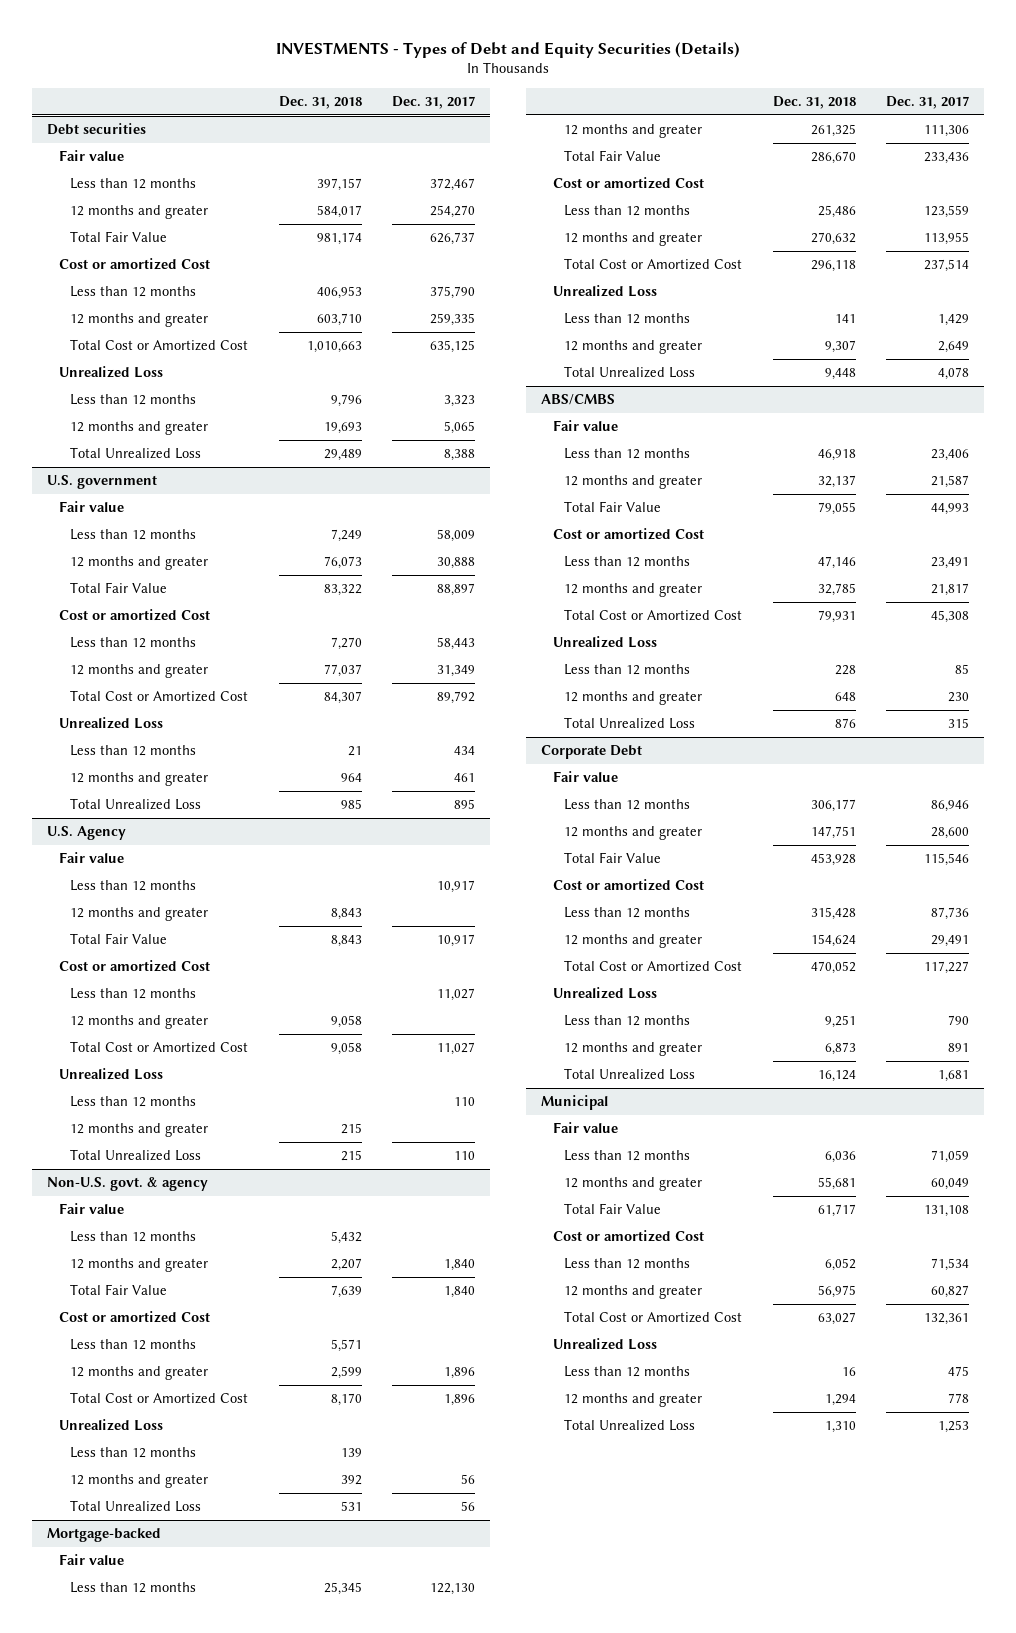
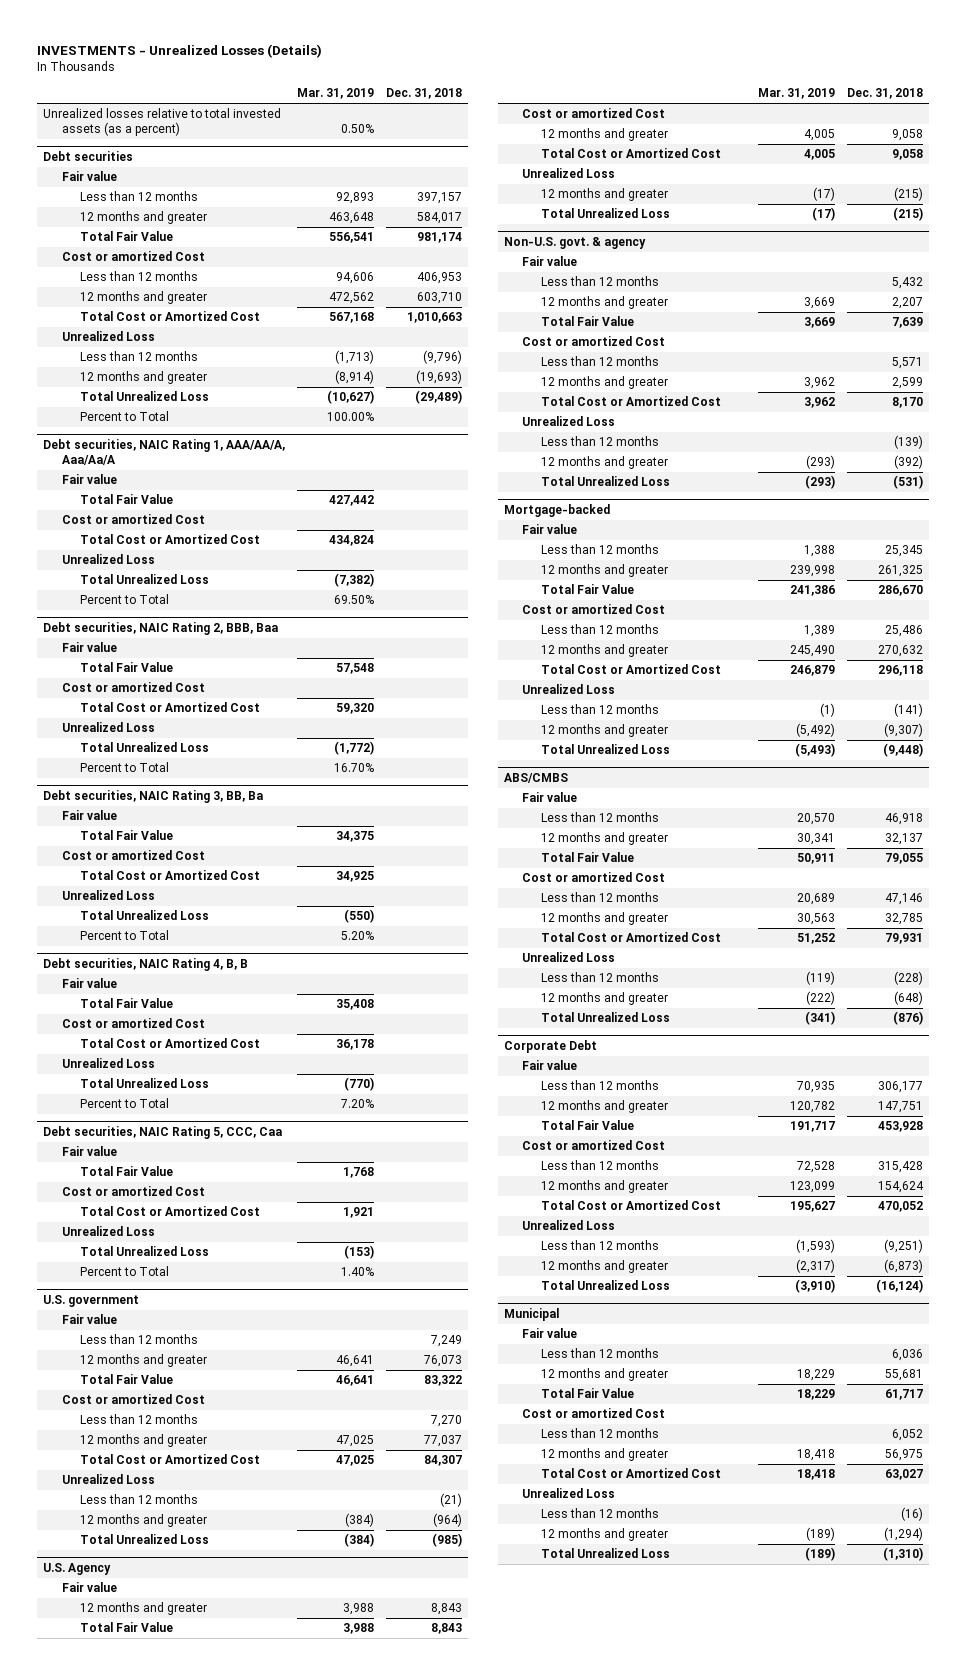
- INVESTMENTS - Types of Debt and Equity Securities (Details)
+ INVESTMENTS - Unrealized Losses (Details)
- | Dec. 31, 2018 | Dec. 31, 2017
+ | Mar. 31, 2019 | Dec. 31, 2018
+ Unrealized losses relative to total invested assets (as a percent) | 0.50% |
@ Debt securities
- Less than 12 months | 9,796 | 3,323
- 12 months and greater | 19,693 | 5,065
- Total Unrealized Loss | 29,489 | 8,388
+ Less than 12 months | (1,713) | (9,796)
+ 12 months and greater | (8,914) | (19,693)
+ Total Unrealized Loss | (10,627) | (29,489)
+ Percent to Total | 100.00% |
+ Debt securities, NAIC Rating 1, AAA/AA/A, Aaa/Aa/A
+ Fair value
+ Total Fair Value | 427,442 |
+ Cost or amortized Cost
+ Total Cost or Amortized Cost | 434,824 |
+ Unrealized Loss
+ Total Unrealized Loss | (7,382) |
+ Percent to Total | 69.50% |
+ Debt securities, NAIC Rating 2, BBB, Baa
+ Fair value
+ Total Fair Value | 57,548 |
+ Cost or amortized Cost
+ Total Cost or Amortized Cost | 59,320 |
+ Unrealized Loss
+ Total Unrealized Loss | (1,772) |
+ Percent to Total | 16.70% |
+ Debt securities, NAIC Rating 3, BB, Ba
+ Fair value
+ Total Fair Value | 34,375 |
+ Cost or amortized Cost
+ Total Cost or Amortized Cost | 34,925 |
+ Unrealized Loss
+ Total Unrealized Loss | (550) |
+ Percent to Total | 5.20% |
+ Debt securities, NAIC Rating 4, B, B
+ Fair value
+ Total Fair Value | 35,408 |
+ Cost or amortized Cost
+ Total Cost or Amortized Cost | 36,178 |
+ Unrealized Loss
+ Total Unrealized Loss | (770) |
+ Percent to Total | 7.20% |
+ Debt securities, NAIC Rating 5, CCC, Caa
+ Fair value
+ Total Fair Value | 1,768 |
+ Cost or amortized Cost
+ Total Cost or Amortized Cost | 1,921 |
+ Unrealized Loss
+ Total Unrealized Loss | (153) |
+ Percent to Total | 1.40% |
@ U.S. government
- Less than 12 months | 21 | 434
- 12 months and greater | 964 | 461
- Total Unrealized Loss | 985 | 895
+ Less than 12 months | | (21)
+ 12 months and greater | (384) | (964)
+ Total Unrealized Loss | (384) | (985)
@ U.S. Agency
- Less than 12 months | | 10,917
- Less than 12 months | | 11,027
- Less than 12 months | | 110
- 12 months and greater | 215 |
- Total Unrealized Loss | 215 | 110
+ 12 months and greater | (17) | (215)
+ Total Unrealized Loss | (17) | (215)
@ Non-U.S. govt. & agency
- Less than 12 months | 139 |
- 12 months and greater | 392 | 56
- Total Unrealized Loss | 531 | 56
+ Less than 12 months | | (139)
+ 12 months and greater | (293) | (392)
+ Total Unrealized Loss | (293) | (531)
@ Mortgage-backed
- Less than 12 months | 141 | 1,429
- 12 months and greater | 9,307 | 2,649
- Total Unrealized Loss | 9,448 | 4,078
+ Less than 12 months | (1) | (141)
+ 12 months and greater | (5,492) | (9,307)
+ Total Unrealized Loss | (5,493) | (9,448)
@ ABS/CMBS
- Less than 12 months | 228 | 85
- 12 months and greater | 648 | 230
- Total Unrealized Loss | 876 | 315
+ Less than 12 months | (119) | (228)
+ 12 months and greater | (222) | (648)
+ Total Unrealized Loss | (341) | (876)
@ Corporate Debt
- Less than 12 months | 9,251 | 790
- 12 months and greater | 6,873 | 891
- Total Unrealized Loss | 16,124 | 1,681
+ Less than 12 months | (1,593) | (9,251)
+ 12 months and greater | (2,317) | (6,873)
+ Total Unrealized Loss | (3,910) | (16,124)
@ Municipal
- Less than 12 months | 16 | 475
- 12 months and greater | 1,294 | 778
- Total Unrealized Loss | 1,310 | 1,253
+ Less than 12 months | | (16)
+ 12 months and greater | (189) | (1,294)
+ Total Unrealized Loss | (189) | (1,310)

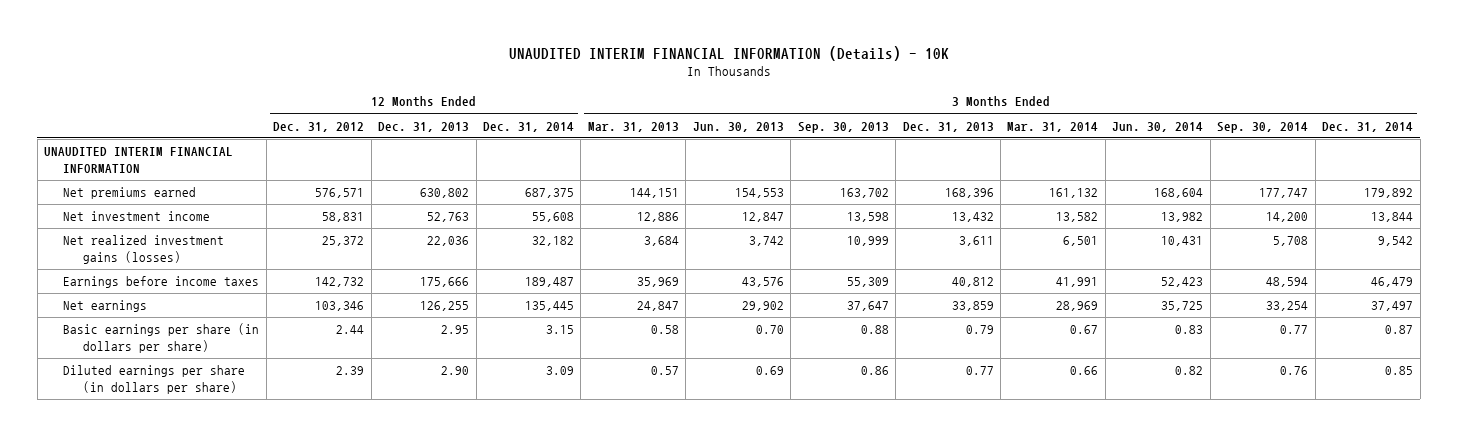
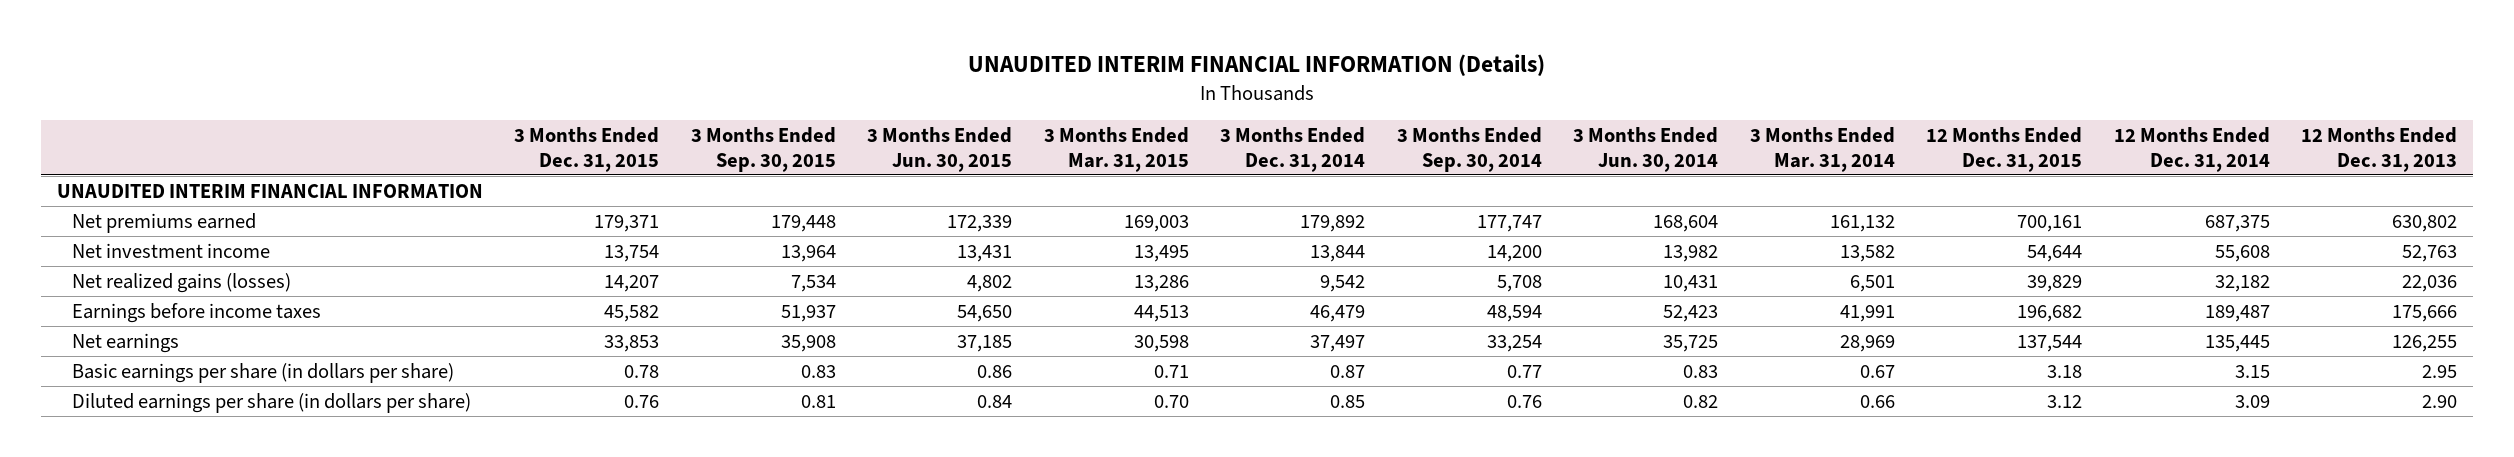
- UNAUDITED INTERIM FINANCIAL INFORMATION (Details) - 10K
+ UNAUDITED INTERIM FINANCIAL INFORMATION (Details)
- | 12 Months Ended Dec. 31, 2012 | 12 Months Ended Dec. 31, 2013 | 12 Months Ended Dec. 31, 2014 | 3 Months Ended Mar. 31, 2013 | 3 Months Ended Jun. 30, 2013 | 3 Months Ended Sep. 30, 2013 | 3 Months Ended Dec. 31, 2013 | 3 Months Ended Mar. 31, 2014 | 3 Months Ended Jun. 30, 2014 | 3 Months Ended Sep. 30, 2014 | 3 Months Ended Dec. 31, 2014
+ | 3 Months Ended Dec. 31, 2015 | 3 Months Ended Sep. 30, 2015 | 3 Months Ended Jun. 30, 2015 | 3 Months Ended Mar. 31, 2015 | 3 Months Ended Dec. 31, 2014 | 3 Months Ended Sep. 30, 2014 | 3 Months Ended Jun. 30, 2014 | 3 Months Ended Mar. 31, 2014 | 12 Months Ended Dec. 31, 2015 | 12 Months Ended Dec. 31, 2014 | 12 Months Ended Dec. 31, 2013
- Net realized investment gains (losses) | 25,372 | 22,036 | 32,182 | 3,684 | 3,742 | 10,999 | 3,611 | 6,501 | 10,431 | 5,708 | 9,542
+ Net realized gains (losses) | 14,207 | 7,534 | 4,802 | 13,286 | 9,542 | 5,708 | 10,431 | 6,501 | 39,829 | 32,182 | 22,036

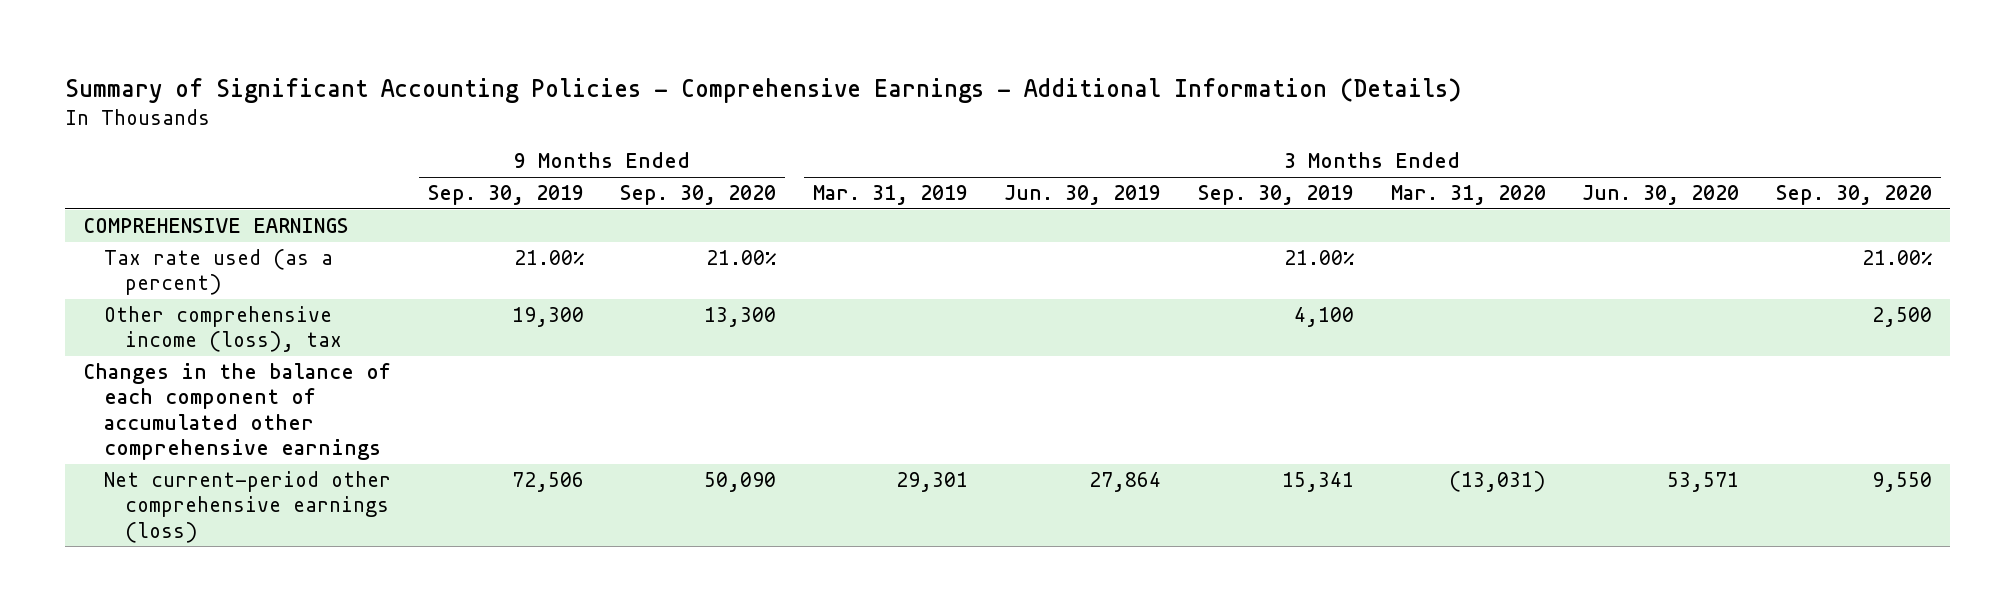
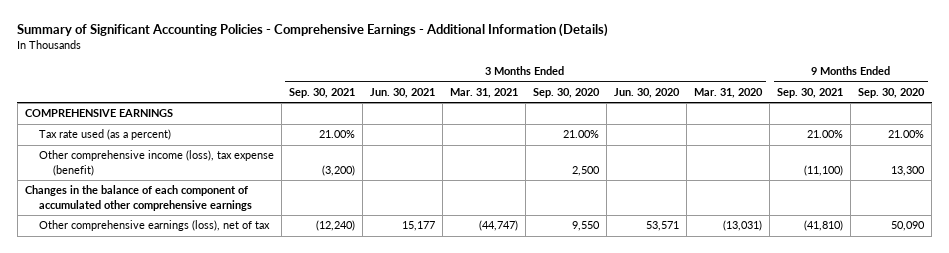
- | 9 Months Ended Sep. 30, 2019 | 9 Months Ended Sep. 30, 2020 | 3 Months Ended Mar. 31, 2019 | 3 Months Ended Jun. 30, 2019 | 3 Months Ended Sep. 30, 2019 | 3 Months Ended Mar. 31, 2020 | 3 Months Ended Jun. 30, 2020 | 3 Months Ended Sep. 30, 2020
+ | 3 Months Ended Sep. 30, 2021 | 3 Months Ended Jun. 30, 2021 | 3 Months Ended Mar. 31, 2021 | 3 Months Ended Sep. 30, 2020 | 3 Months Ended Jun. 30, 2020 | 3 Months Ended Mar. 31, 2020 | 9 Months Ended Sep. 30, 2021 | 9 Months Ended Sep. 30, 2020
- Other comprehensive income (loss), tax | 19,300 | 13,300 | | | 4,100 | | | 2,500
+ Other comprehensive income (loss), tax expense (benefit) | (3,200) | | | 2,500 | | | (11,100) | 13,300
- Net current-period other comprehensive earnings (loss) | 72,506 | 50,090 | 29,301 | 27,864 | 15,341 | (13,031) | 53,571 | 9,550
+ Other comprehensive earnings (loss), net of tax | (12,240) | 15,177 | (44,747) | 9,550 | 53,571 | (13,031) | (41,810) | 50,090

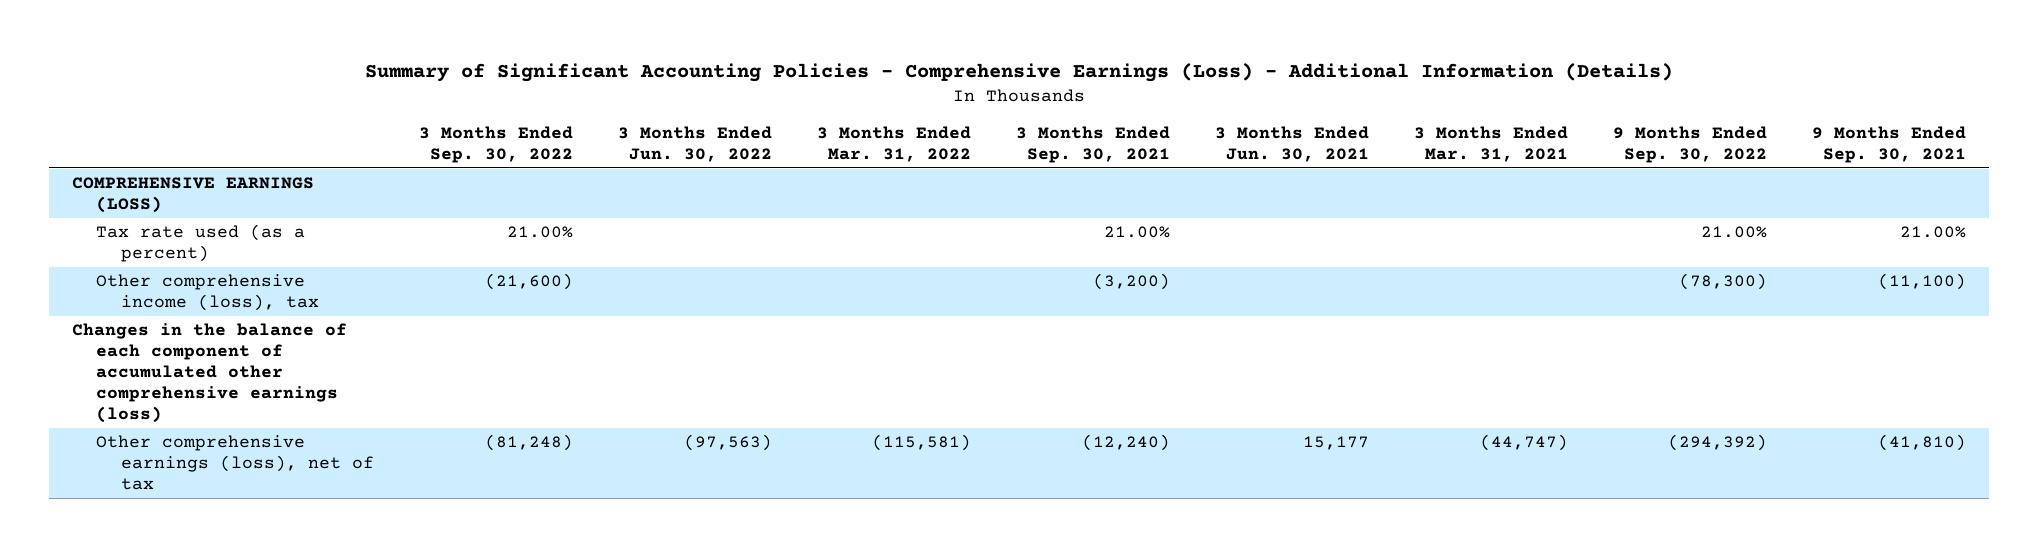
- Summary of Significant Accounting Policies - Comprehensive Earnings - Additional Information (Details)
+ Summary of Significant Accounting Policies - Comprehensive Earnings (Loss) - Additional Information (Details)
- | 3 Months Ended Sep. 30, 2021 | 3 Months Ended Jun. 30, 2021 | 3 Months Ended Mar. 31, 2021 | 3 Months Ended Sep. 30, 2020 | 3 Months Ended Jun. 30, 2020 | 3 Months Ended Mar. 31, 2020 | 9 Months Ended Sep. 30, 2021 | 9 Months Ended Sep. 30, 2020
+ | 3 Months Ended Sep. 30, 2022 | 3 Months Ended Jun. 30, 2022 | 3 Months Ended Mar. 31, 2022 | 3 Months Ended Sep. 30, 2021 | 3 Months Ended Jun. 30, 2021 | 3 Months Ended Mar. 31, 2021 | 9 Months Ended Sep. 30, 2022 | 9 Months Ended Sep. 30, 2021
- COMPREHENSIVE EARNINGS
+ COMPREHENSIVE EARNINGS (LOSS)
- Other comprehensive income (loss), tax expense (benefit) | (3,200) | | | 2,500 | | | (11,100) | 13,300
- Changes in the balance of each component of accumulated other comprehensive earnings
+ Other comprehensive income (loss), tax | (21,600) | | | (3,200) | | | (78,300) | (11,100)
+ Changes in the balance of each component of accumulated other comprehensive earnings (loss)

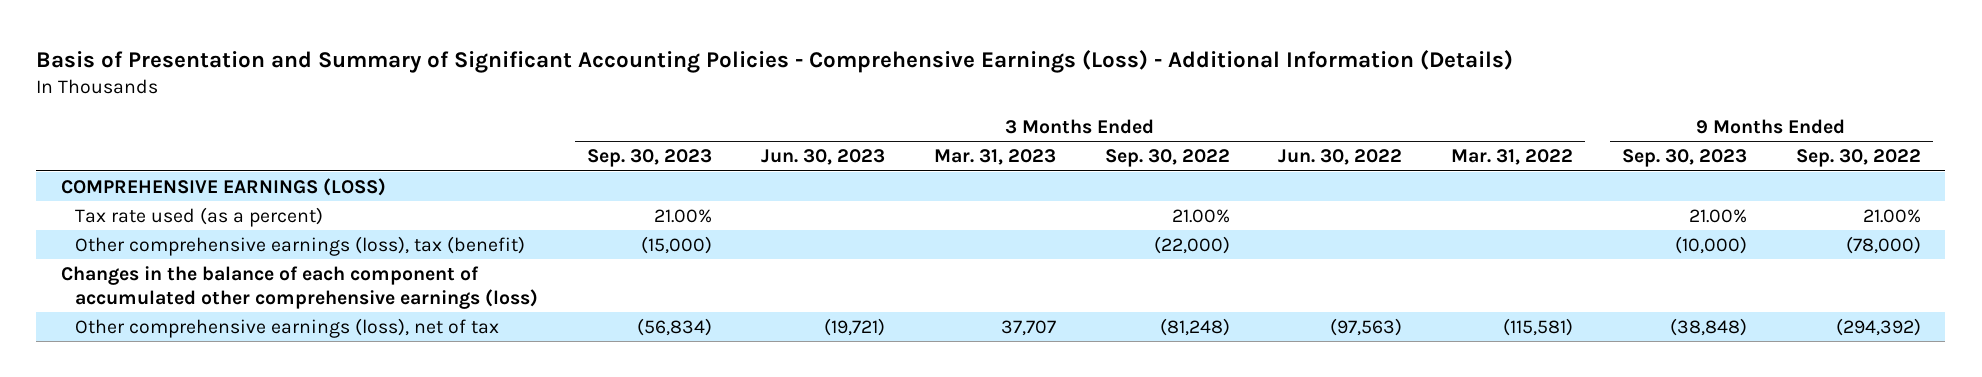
- Summary of Significant Accounting Policies - Comprehensive Earnings (Loss) - Additional Information (Details)
+ Basis of Presentation and Summary of Significant Accounting Policies - Comprehensive Earnings (Loss) - Additional Information (Details)
- | 3 Months Ended Sep. 30, 2022 | 3 Months Ended Jun. 30, 2022 | 3 Months Ended Mar. 31, 2022 | 3 Months Ended Sep. 30, 2021 | 3 Months Ended Jun. 30, 2021 | 3 Months Ended Mar. 31, 2021 | 9 Months Ended Sep. 30, 2022 | 9 Months Ended Sep. 30, 2021
+ | 3 Months Ended Sep. 30, 2023 | 3 Months Ended Jun. 30, 2023 | 3 Months Ended Mar. 31, 2023 | 3 Months Ended Sep. 30, 2022 | 3 Months Ended Jun. 30, 2022 | 3 Months Ended Mar. 31, 2022 | 9 Months Ended Sep. 30, 2023 | 9 Months Ended Sep. 30, 2022
- Other comprehensive income (loss), tax | (21,600) | | | (3,200) | | | (78,300) | (11,100)
+ Other comprehensive earnings (loss), tax (benefit) | (15,000) | | | (22,000) | | | (10,000) | (78,000)

